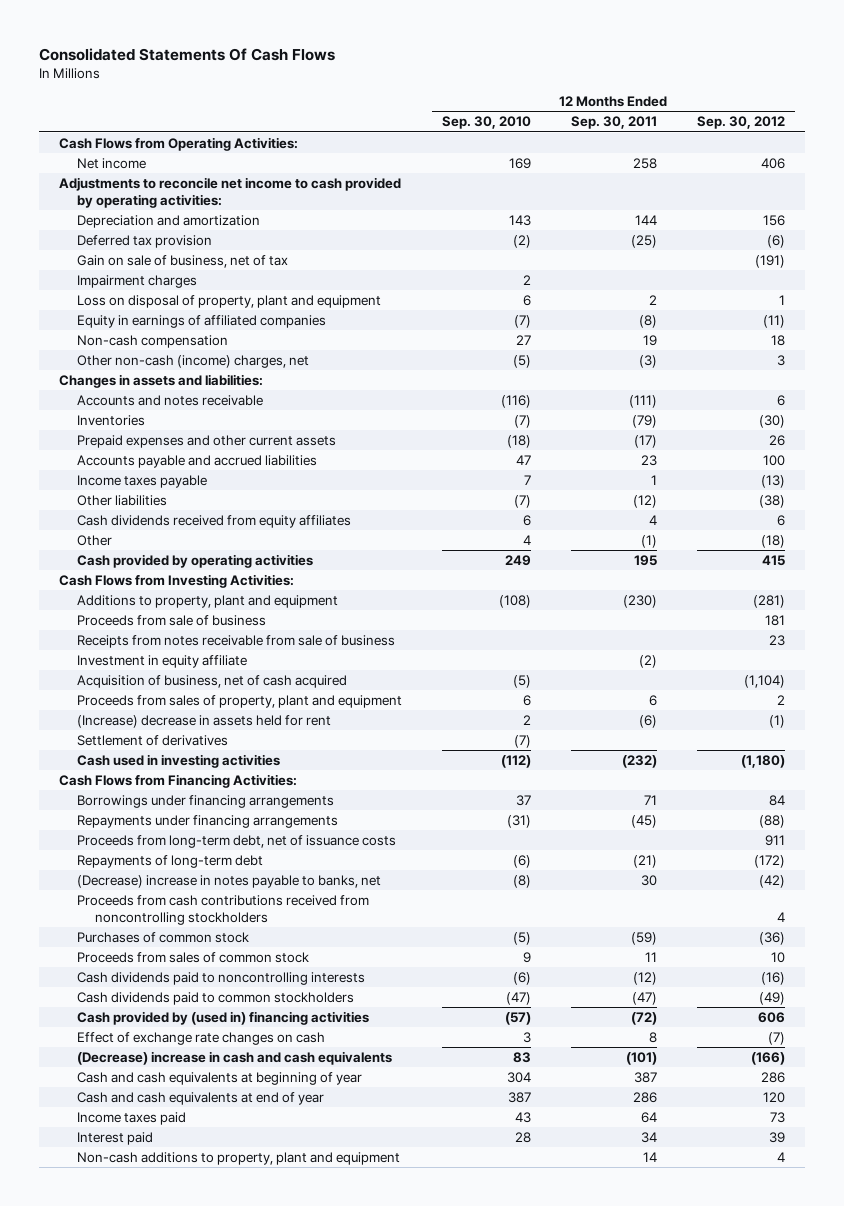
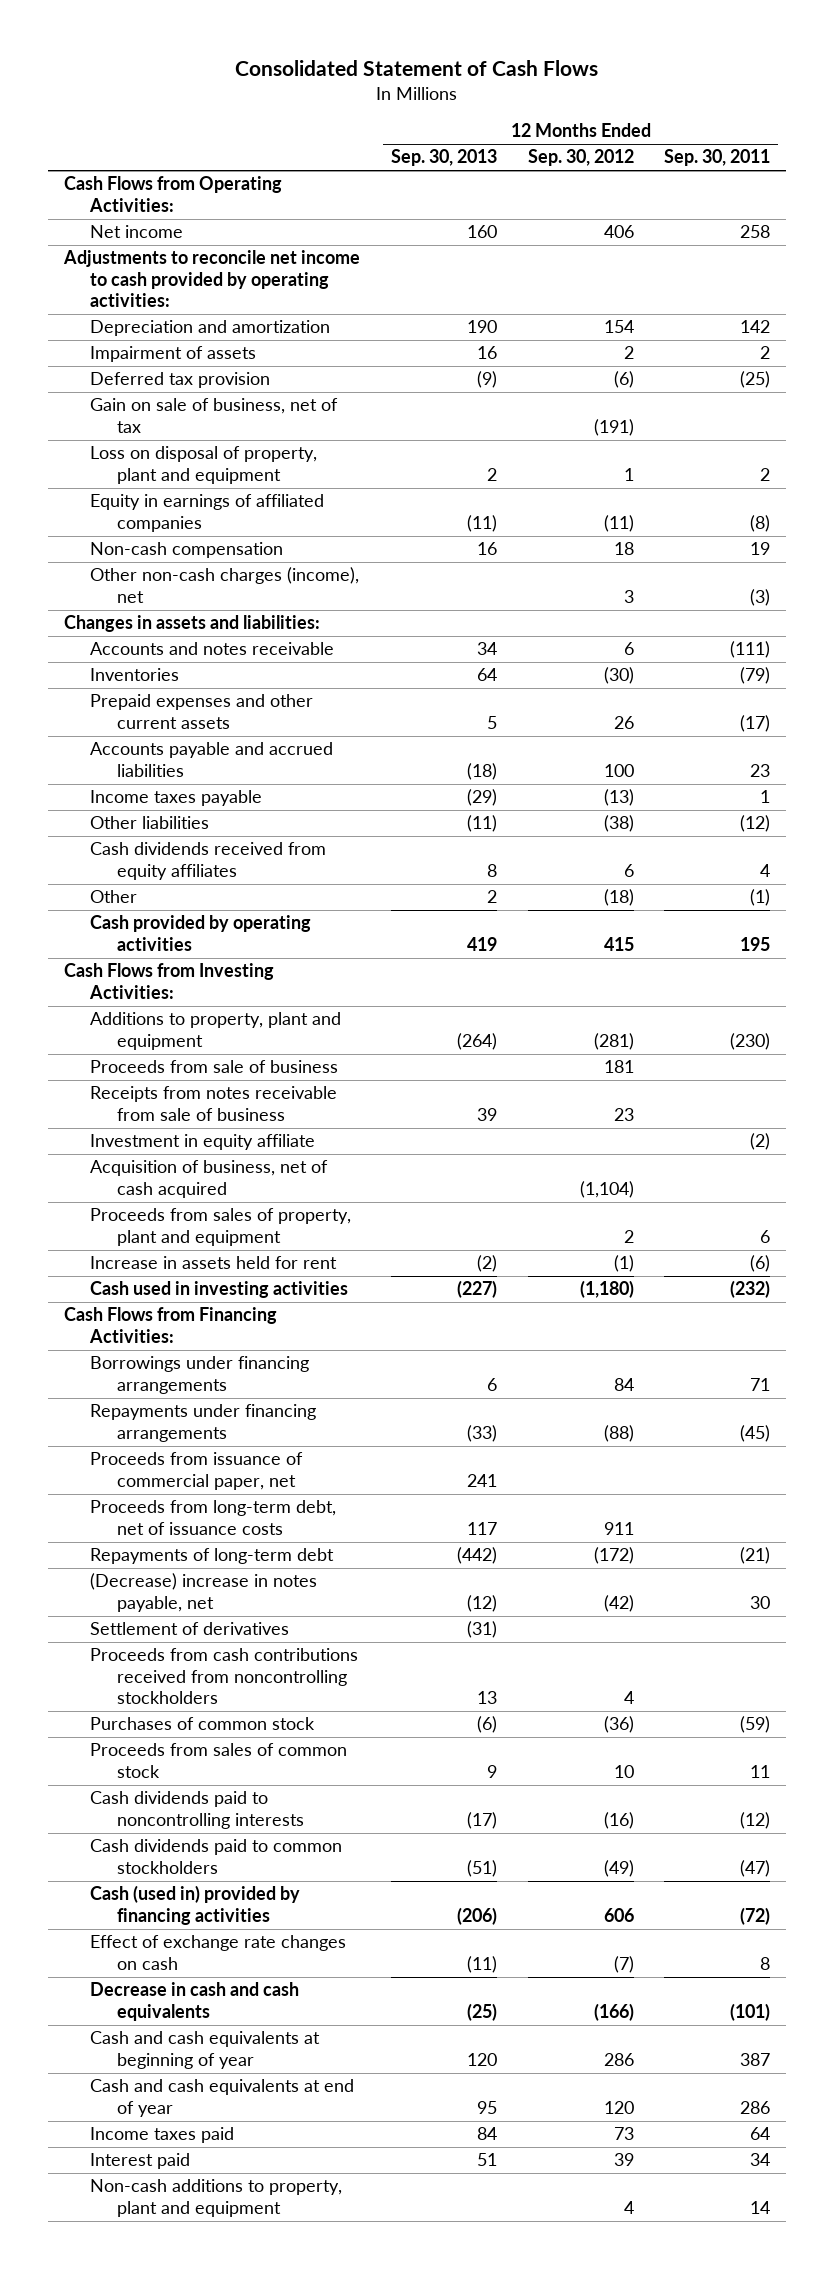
- Consolidated Statements Of Cash Flows
+ Consolidated Statement of Cash Flows
- | 12 Months Ended Sep. 30, 2010 | 12 Months Ended Sep. 30, 2011 | 12 Months Ended Sep. 30, 2012
+ | 12 Months Ended Sep. 30, 2013 | 12 Months Ended Sep. 30, 2012 | 12 Months Ended Sep. 30, 2011
- Depreciation and amortization | 143 | 144 | 156
+ Depreciation and amortization | 190 | 154 | 142
+ Impairment of assets | 16 | 2 | 2
- Impairment charges | 2 | |
- Other non-cash (income) charges, net | (5) | (3) | 3
+ Other non-cash charges (income), net | | 3 | (3)
- (Increase) decrease in assets held for rent | 2 | (6) | (1)
+ Increase in assets held for rent | (2) | (1) | (6)
+ Proceeds from issuance of commercial paper, net | 241 | |
- (Decrease) increase in notes payable to banks, net | (8) | 30 | (42)
+ (Decrease) increase in notes payable, net | (12) | (42) | 30
moved down: Settlement of derivatives | (31) | |
- Cash provided by (used in) financing activities | (57) | (72) | 606
+ Cash (used in) provided by financing activities | (206) | 606 | (72)
- (Decrease) increase in cash and cash equivalents | 83 | (101) | (166)
+ Decrease in cash and cash equivalents | (25) | (166) | (101)

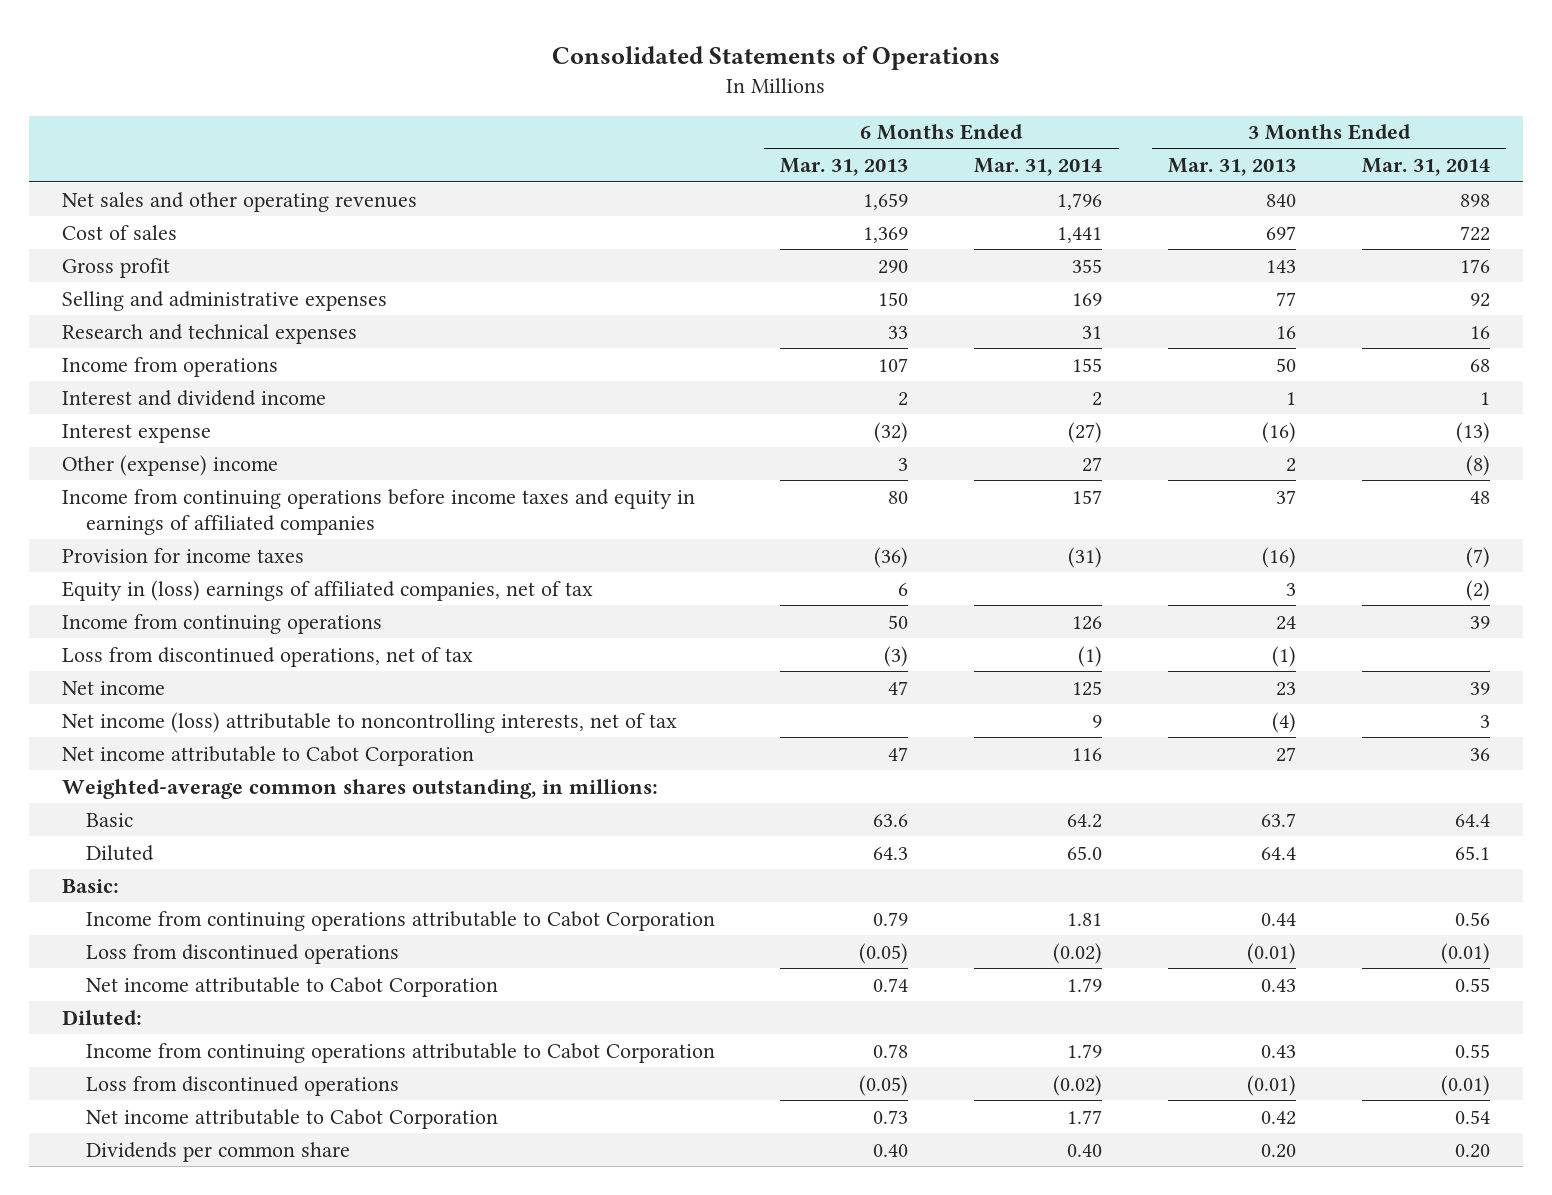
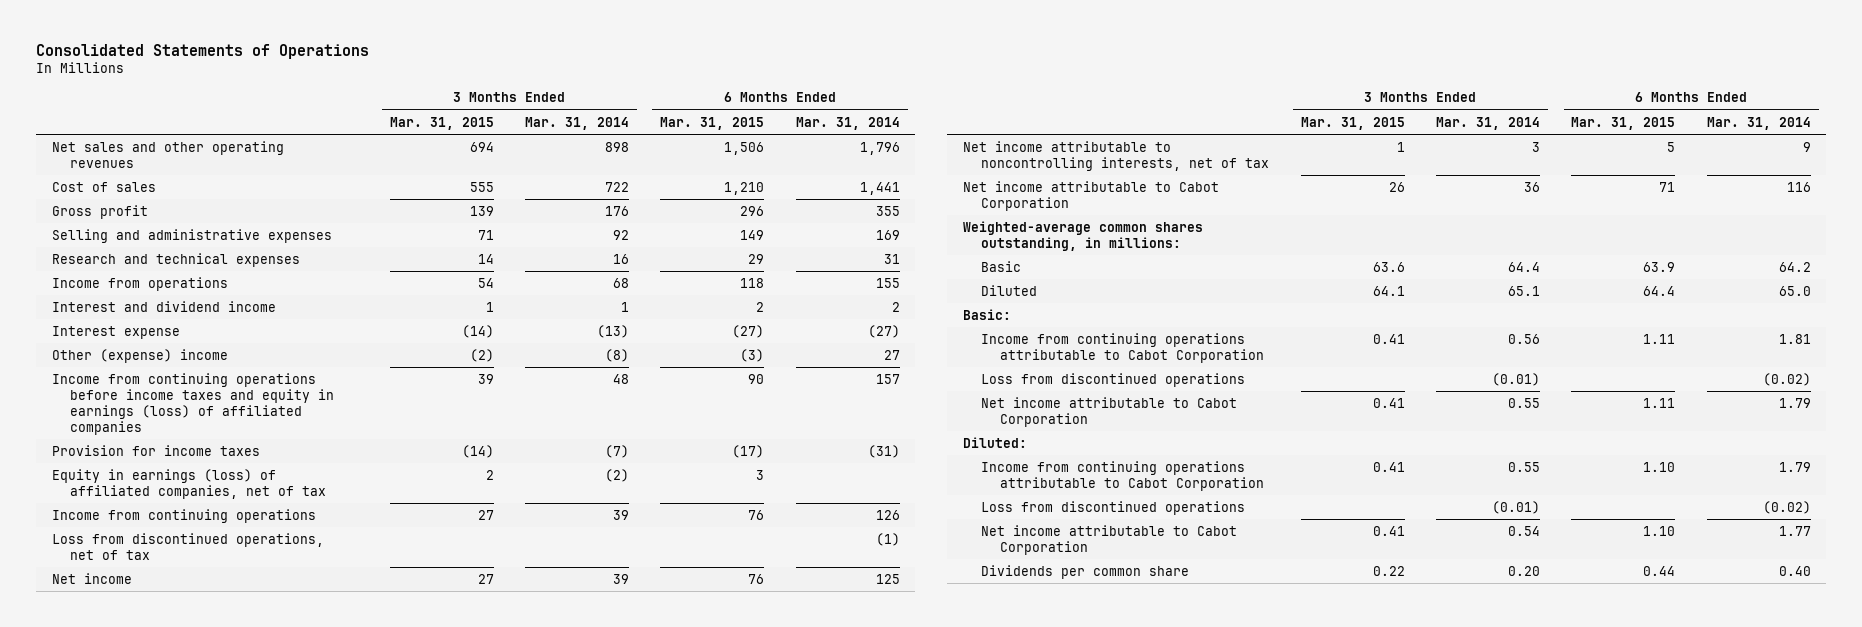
- | 6 Months Ended Mar. 31, 2013 | 6 Months Ended Mar. 31, 2014 | 3 Months Ended Mar. 31, 2013 | 3 Months Ended Mar. 31, 2014
+ | 3 Months Ended Mar. 31, 2015 | 3 Months Ended Mar. 31, 2014 | 6 Months Ended Mar. 31, 2015 | 6 Months Ended Mar. 31, 2014
- Income from continuing operations before income taxes and equity in earnings of affiliated companies | 80 | 157 | 37 | 48
+ Income from continuing operations before income taxes and equity in earnings (loss) of affiliated companies | 39 | 48 | 90 | 157
- Equity in (loss) earnings of affiliated companies, net of tax | 6 | | 3 | (2)
+ Equity in earnings (loss) of affiliated companies, net of tax | 2 | (2) | 3 |
- Net income (loss) attributable to noncontrolling interests, net of tax | | 9 | (4) | 3
+ Net income attributable to noncontrolling interests, net of tax | 1 | 3 | 5 | 9

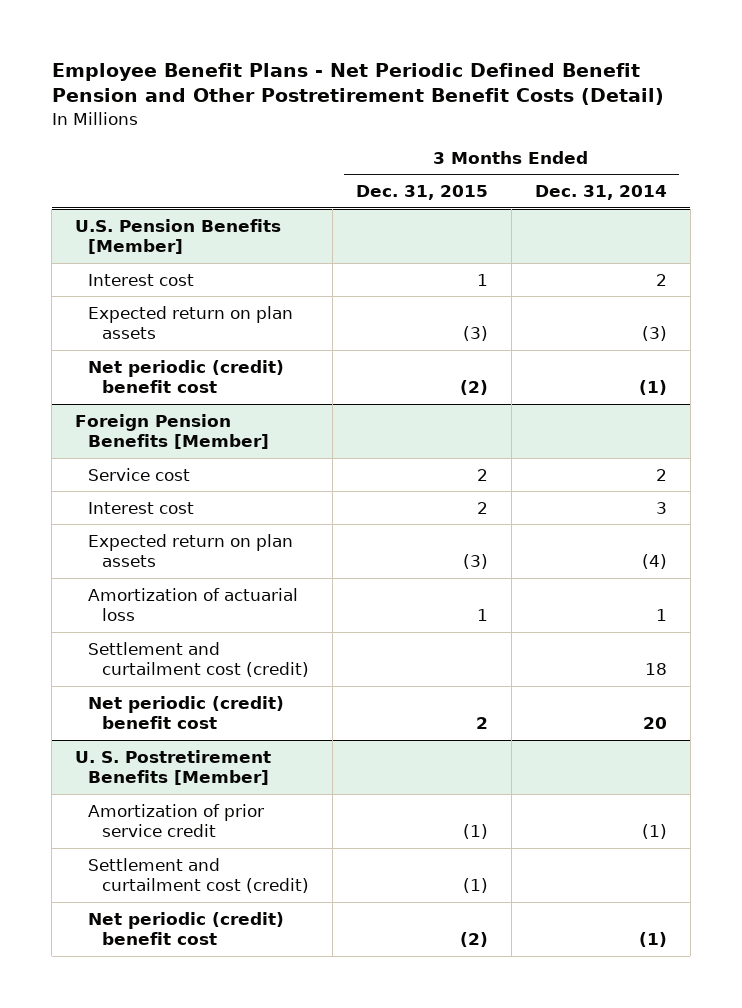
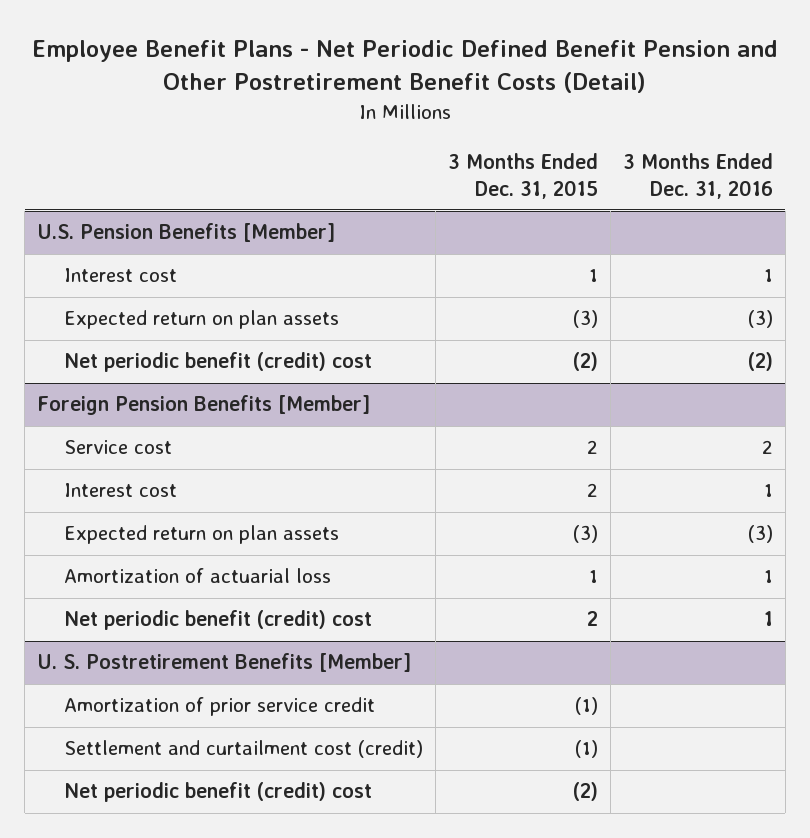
- | 3 Months Ended Dec. 31, 2015 | 3 Months Ended Dec. 31, 2014
+ | 3 Months Ended Dec. 31, 2015 | 3 Months Ended Dec. 31, 2016
@ U.S. Pension Benefits [Member]
- Net periodic (credit) benefit cost | (2) | (1)
+ Net periodic benefit (credit) cost | (2) | (2)
@ Foreign Pension Benefits [Member]
- Settlement and curtailment cost (credit) | | 18
- Net periodic (credit) benefit cost | 2 | 20
+ Net periodic benefit (credit) cost | 2 | 1
@ U. S. Postretirement Benefits [Member]
- Net periodic (credit) benefit cost | (2) | (1)
+ Net periodic benefit (credit) cost | (2) |

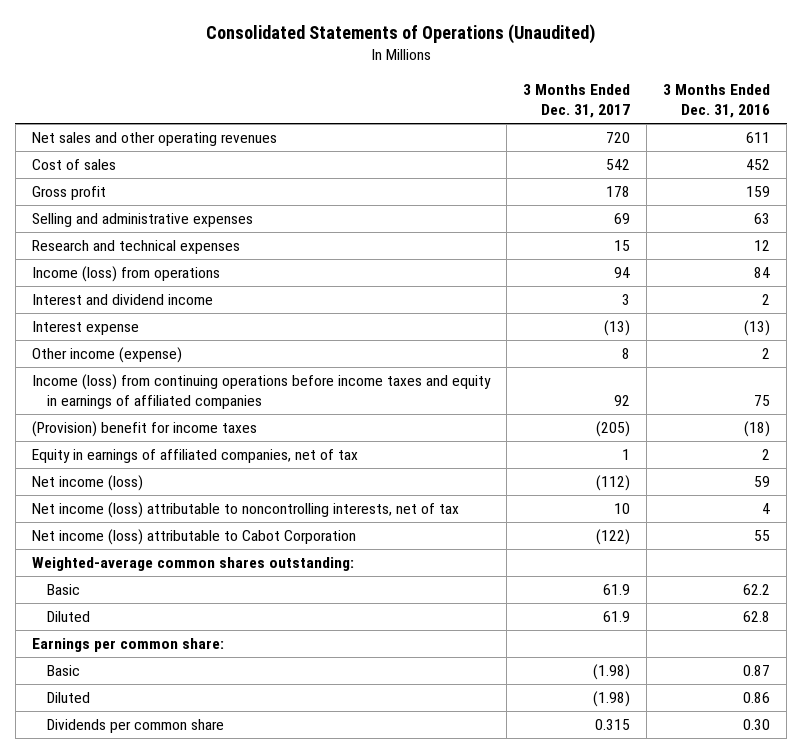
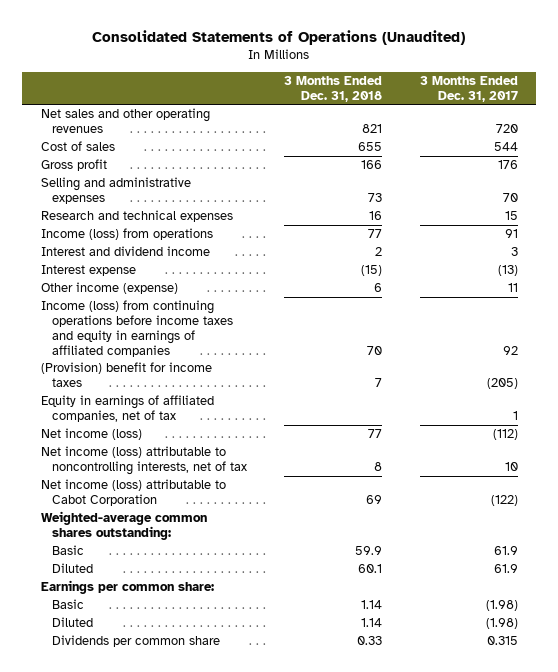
- | 3 Months Ended Dec. 31, 2017 | 3 Months Ended Dec. 31, 2016
+ | 3 Months Ended Dec. 31, 2018 | 3 Months Ended Dec. 31, 2017
- Cost of sales | 542 | 452
- Gross profit | 178 | 159
- Selling and administrative expenses | 69 | 63
+ Cost of sales | 655 | 544
+ Gross profit | 166 | 176
+ Selling and administrative expenses | 73 | 70
- Income (loss) from operations | 94 | 84
+ Income (loss) from operations | 77 | 91
- Other income (expense) | 8 | 2
+ Other income (expense) | 6 | 11

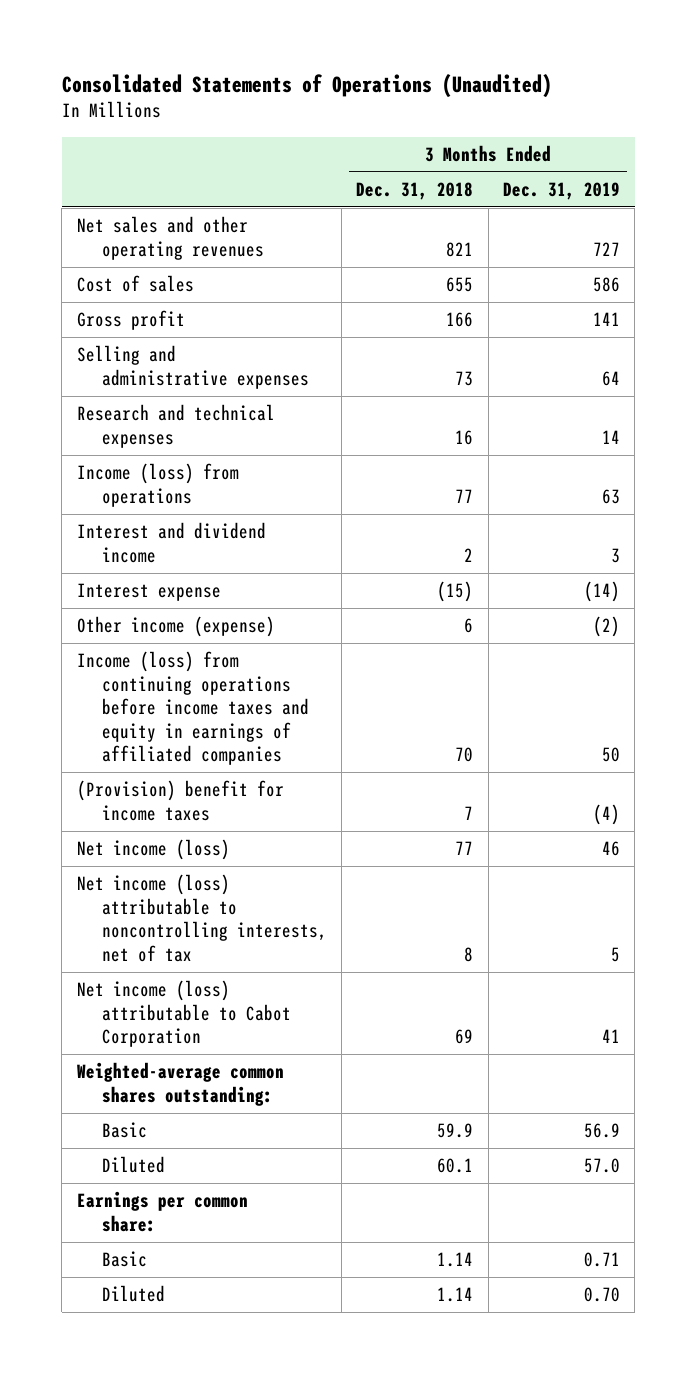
- | 3 Months Ended Dec. 31, 2018 | 3 Months Ended Dec. 31, 2017
+ | 3 Months Ended Dec. 31, 2018 | 3 Months Ended Dec. 31, 2019
- Equity in earnings of affiliated companies, net of tax | | 1
- Dividends per common share | 0.33 | 0.315

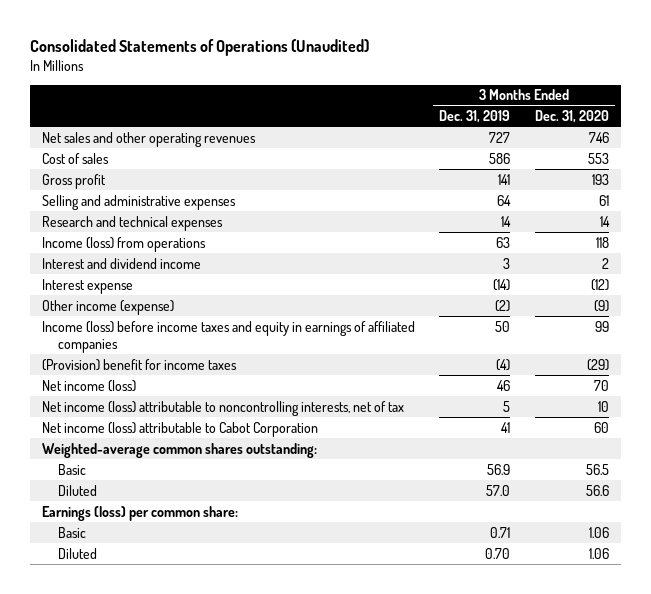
- | 3 Months Ended Dec. 31, 2018 | 3 Months Ended Dec. 31, 2019
+ | 3 Months Ended Dec. 31, 2019 | 3 Months Ended Dec. 31, 2020
- Income (loss) from continuing operations before income taxes and equity in earnings of affiliated companies | 70 | 50
+ Income (loss) before income taxes and equity in earnings of affiliated companies | 50 | 99
- Earnings per common share:
+ Earnings (loss) per common share:

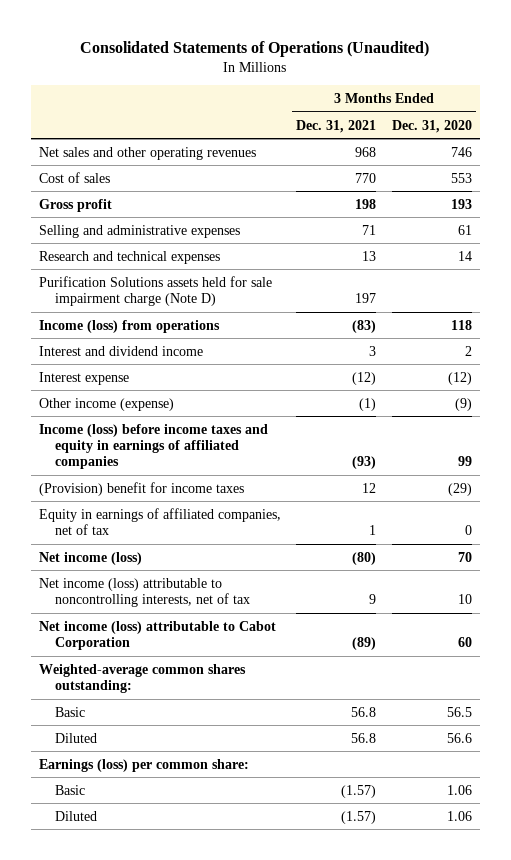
- | 3 Months Ended Dec. 31, 2019 | 3 Months Ended Dec. 31, 2020
+ | 3 Months Ended Dec. 31, 2021 | 3 Months Ended Dec. 31, 2020
+ Purification Solutions assets held for sale impairment charge (Note D) | 197 |
+ Equity in earnings of affiliated companies, net of tax | 1 | 0

